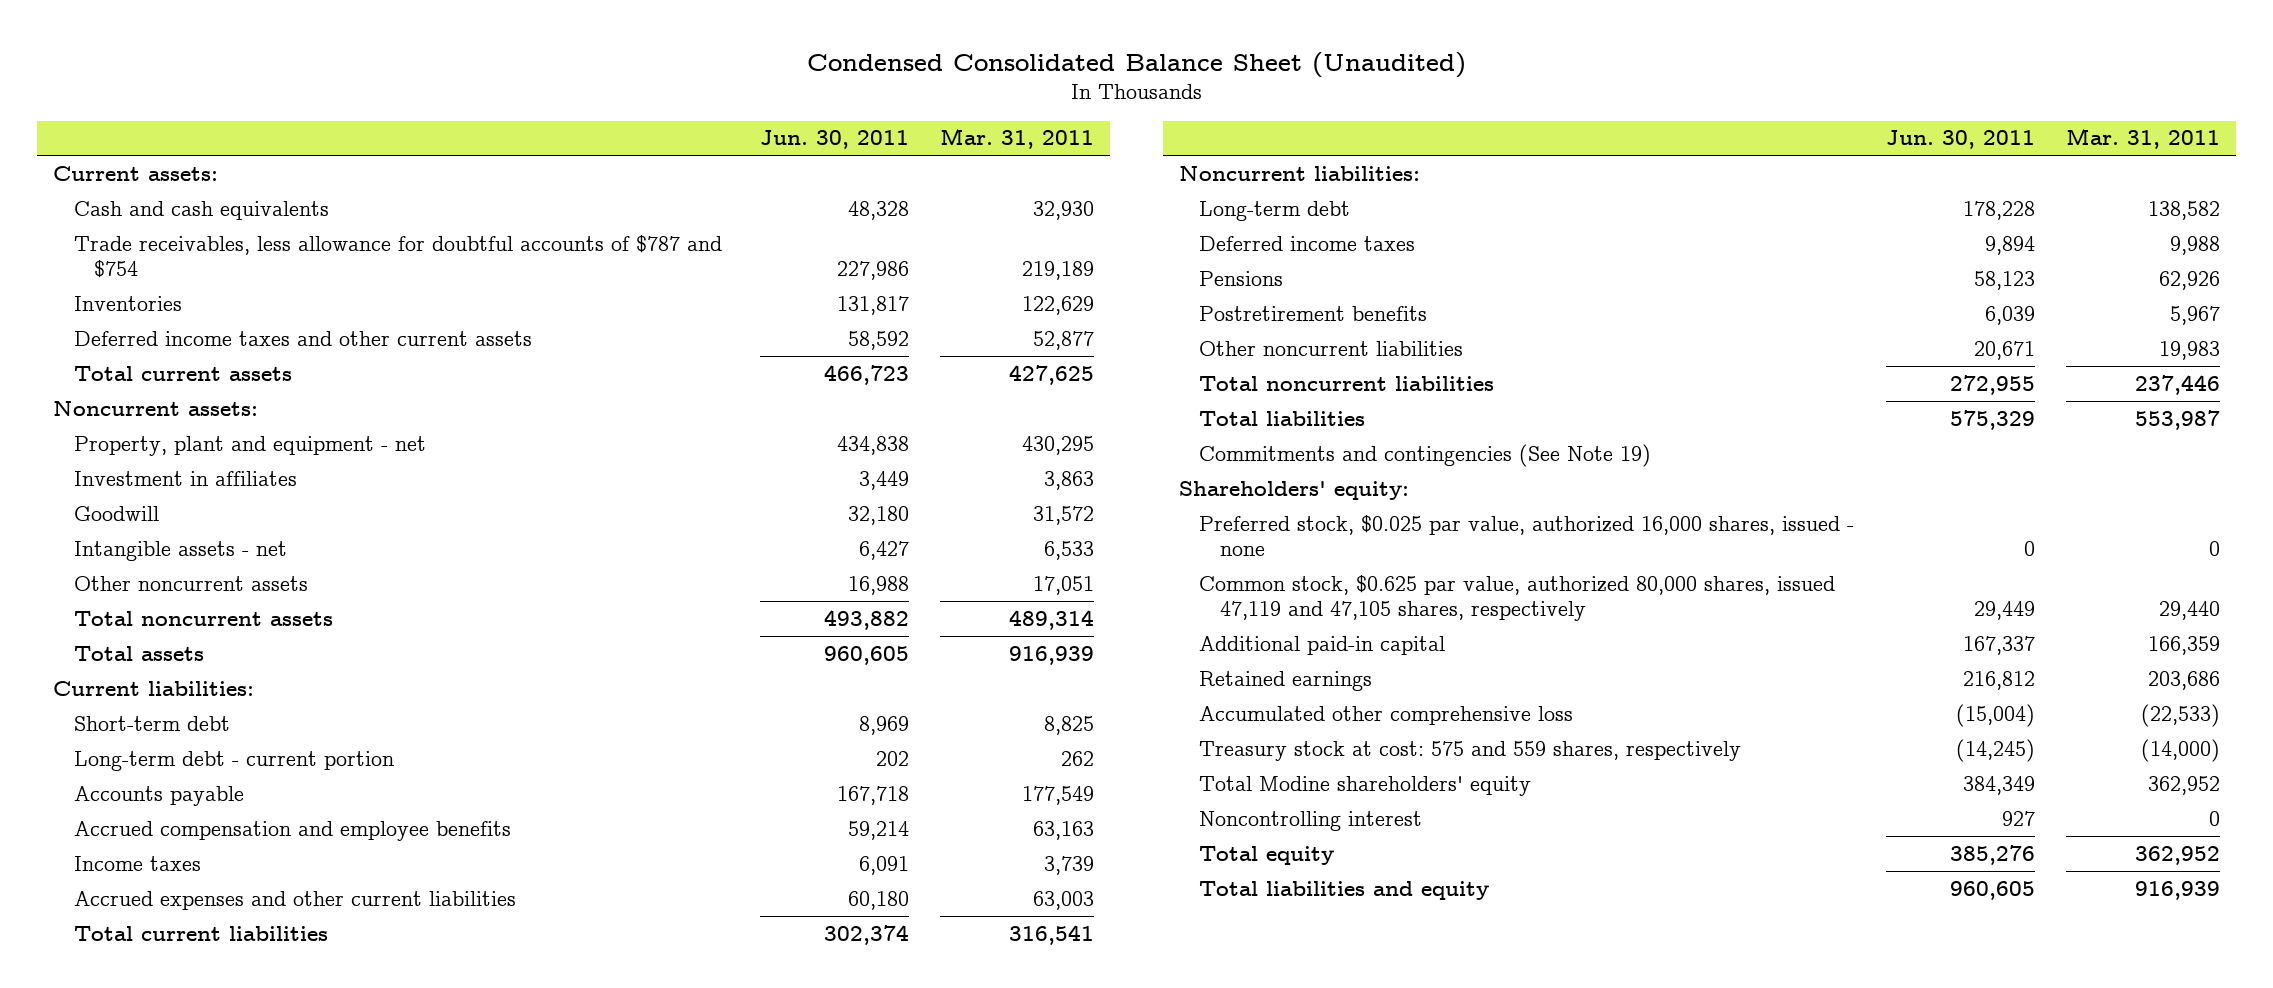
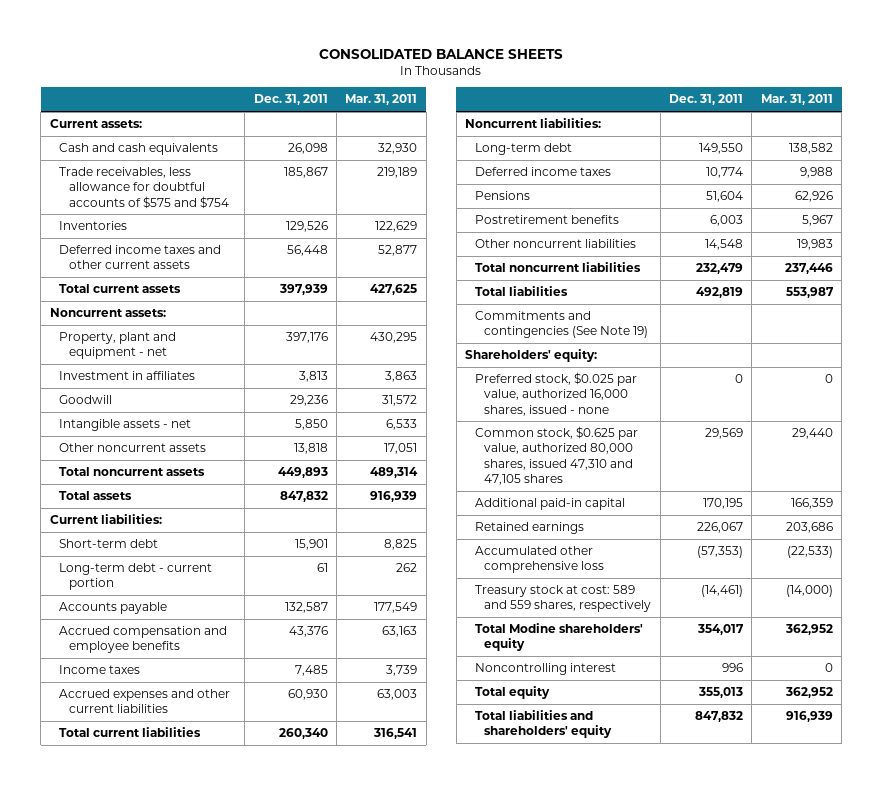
- Condensed Consolidated Balance Sheet (Unaudited)
+ CONSOLIDATED BALANCE SHEETS
- | Jun. 30, 2011 | Mar. 31, 2011
+ | Dec. 31, 2011 | Mar. 31, 2011
- Trade receivables, less allowance for doubtful accounts of $787 and $754 | 227,986 | 219,189
+ Trade receivables, less allowance for doubtful accounts of $575 and $754 | 185,867 | 219,189
- Common stock, $0.625 par value, authorized 80,000 shares, issued 47,119 and 47,105 shares, respectively | 29,449 | 29,440
+ Common stock, $0.625 par value, authorized 80,000 shares, issued 47,310 and 47,105 shares | 29,569 | 29,440
- Treasury stock at cost: 575 and 559 shares, respectively | (14,245) | (14,000)
+ Treasury stock at cost: 589 and 559 shares, respectively | (14,461) | (14,000)
- Total liabilities and equity | 960,605 | 916,939
+ Total liabilities and shareholders' equity | 847,832 | 916,939

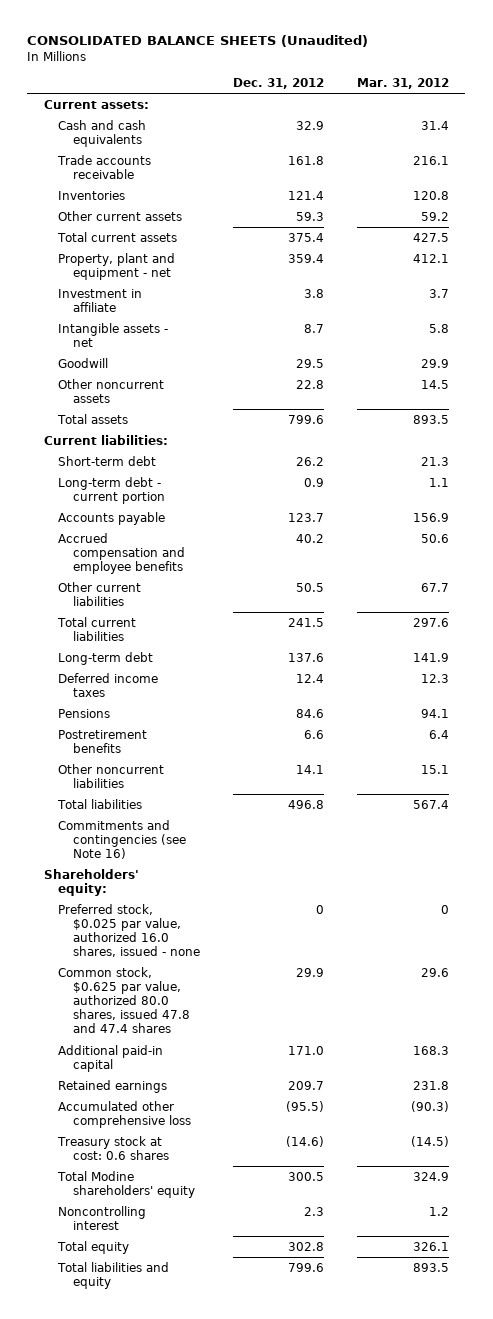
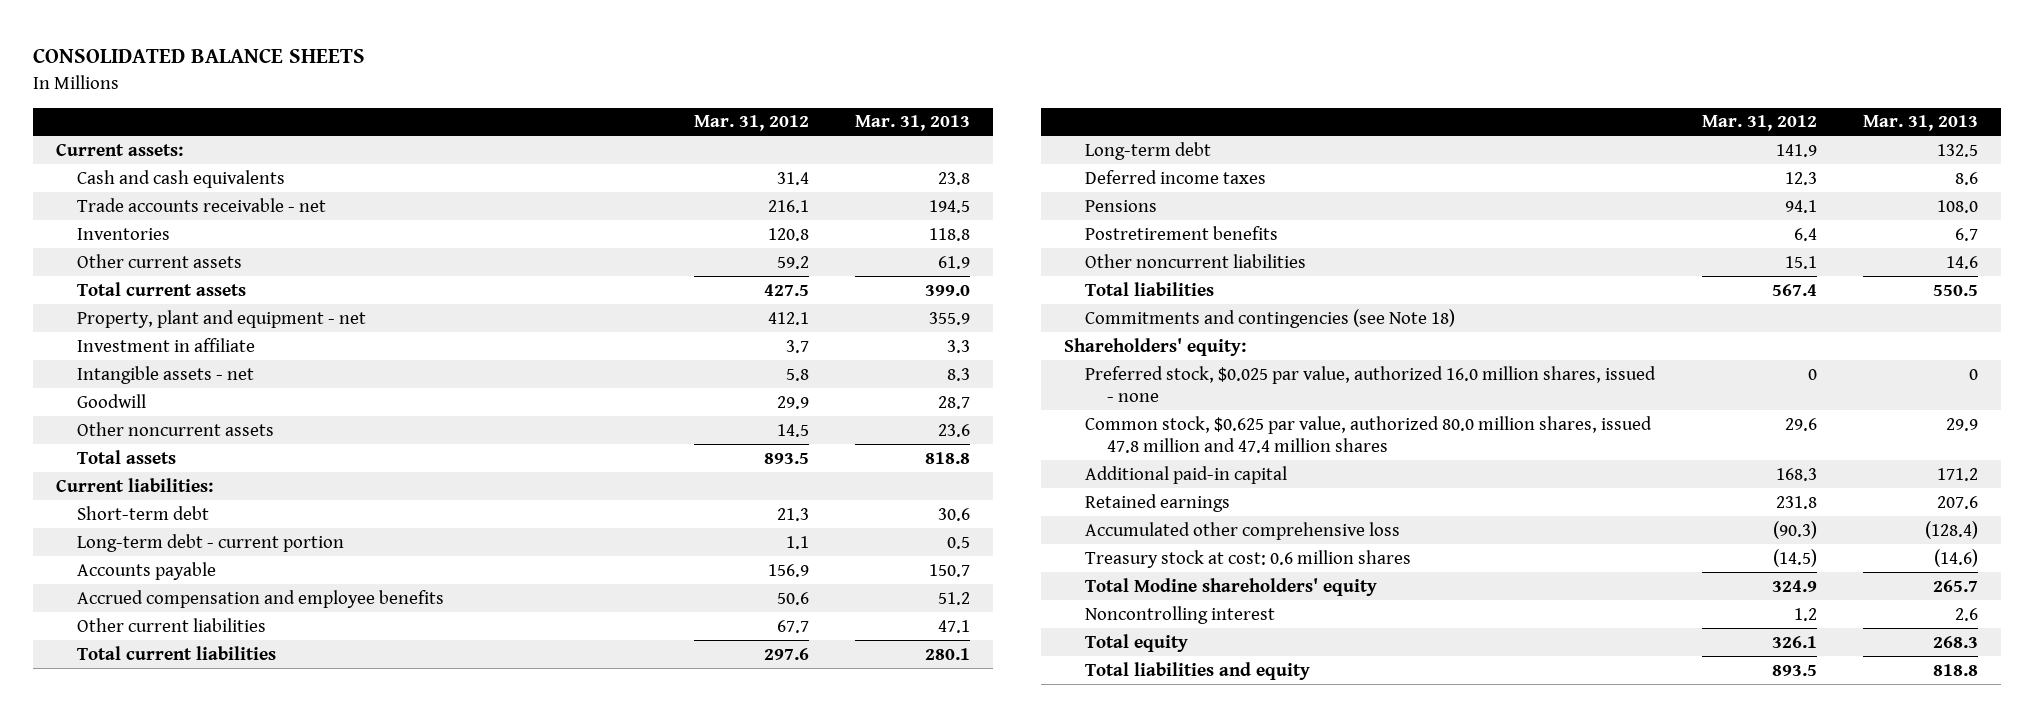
- CONSOLIDATED BALANCE SHEETS (Unaudited)
+ CONSOLIDATED BALANCE SHEETS
- | Dec. 31, 2012 | Mar. 31, 2012
+ | Mar. 31, 2012 | Mar. 31, 2013
- Trade accounts receivable | 161.8 | 216.1
+ Trade accounts receivable - net | 216.1 | 194.5
- Commitments and contingencies (see Note 16)
+ Commitments and contingencies (see Note 18)
- Preferred stock, $0.025 par value, authorized 16.0 shares, issued - none | 0 | 0
- Common stock, $0.625 par value, authorized 80.0 shares, issued 47.8 and 47.4 shares | 29.9 | 29.6
+ Preferred stock, $0.025 par value, authorized 16.0 million shares, issued - none | 0 | 0
+ Common stock, $0.625 par value, authorized 80.0 million shares, issued 47.8 million and 47.4 million shares | 29.6 | 29.9
- Treasury stock at cost: 0.6 shares | (14.6) | (14.5)
+ Treasury stock at cost: 0.6 million shares | (14.5) | (14.6)

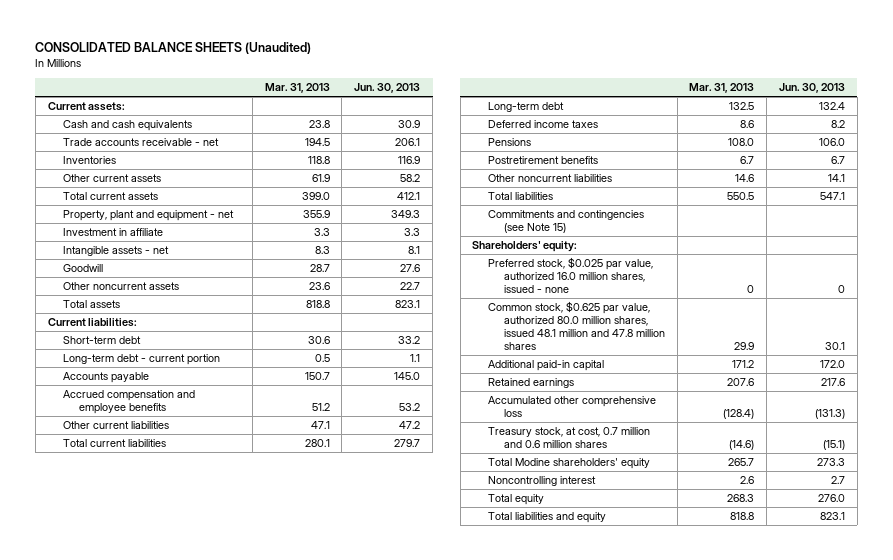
- CONSOLIDATED BALANCE SHEETS
+ CONSOLIDATED BALANCE SHEETS (Unaudited)
- | Mar. 31, 2012 | Mar. 31, 2013
+ | Mar. 31, 2013 | Jun. 30, 2013
- Commitments and contingencies (see Note 18)
+ Commitments and contingencies (see Note 15)
- Common stock, $0.625 par value, authorized 80.0 million shares, issued 47.8 million and 47.4 million shares | 29.6 | 29.9
+ Common stock, $0.625 par value, authorized 80.0 million shares, issued 48.1 million and 47.8 million shares | 29.9 | 30.1
- Treasury stock at cost: 0.6 million shares | (14.5) | (14.6)
+ Treasury stock, at cost, 0.7 million and 0.6 million shares | (14.6) | (15.1)

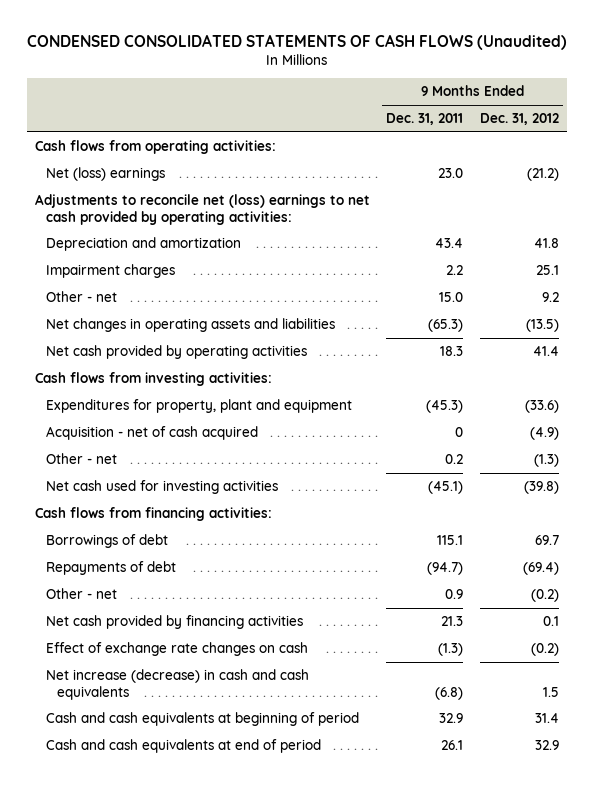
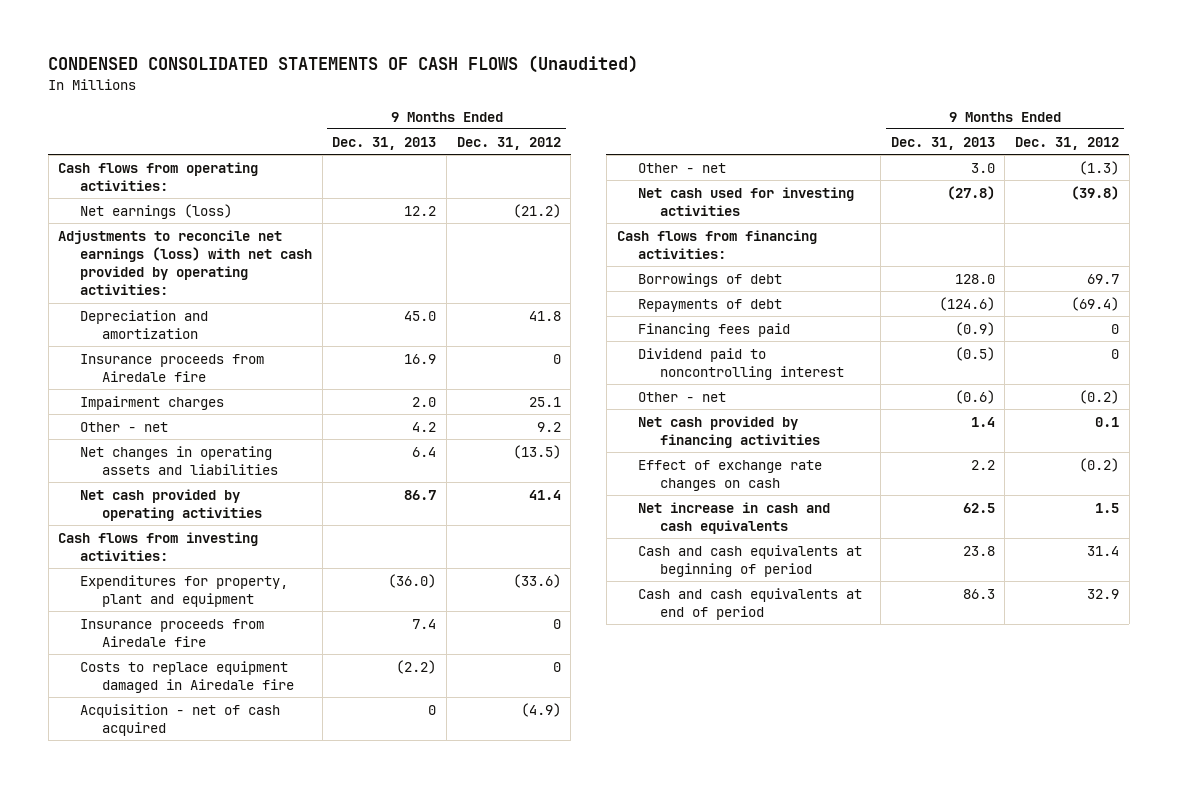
- | 9 Months Ended Dec. 31, 2011 | 9 Months Ended Dec. 31, 2012
+ | 9 Months Ended Dec. 31, 2013 | 9 Months Ended Dec. 31, 2012
- Net (loss) earnings | 23.0 | (21.2)
- Adjustments to reconcile net (loss) earnings to net cash provided by operating activities:
+ Net earnings (loss) | 12.2 | (21.2)
+ Adjustments to reconcile net earnings (loss) with net cash provided by operating activities:
+ Insurance proceeds from Airedale fire | 16.9 | 0
+ Insurance proceeds from Airedale fire | 7.4 | 0
+ Costs to replace equipment damaged in Airedale fire | (2.2) | 0
+ Financing fees paid | (0.9) | 0
+ Dividend paid to noncontrolling interest | (0.5) | 0
- Net increase (decrease) in cash and cash equivalents | (6.8) | 1.5
+ Net increase in cash and cash equivalents | 62.5 | 1.5

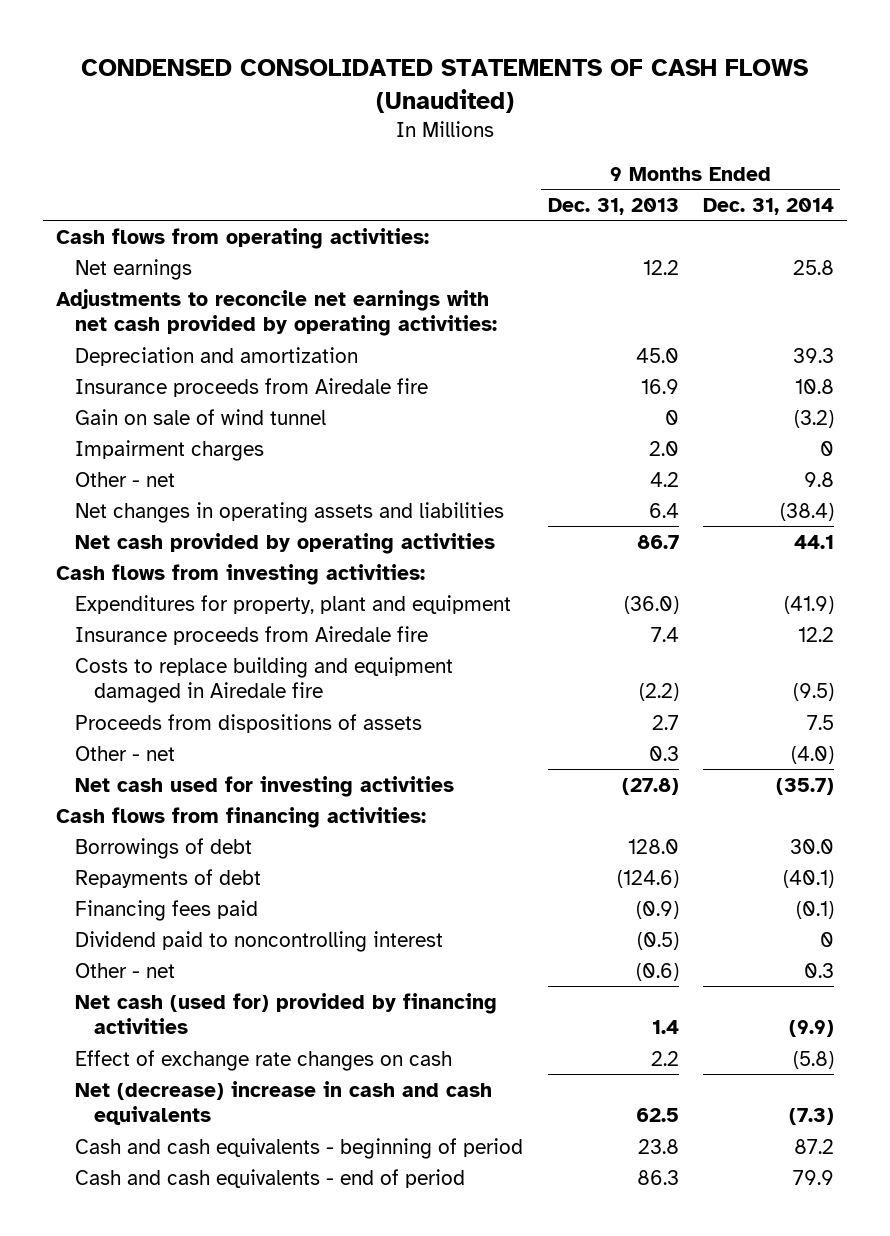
- | 9 Months Ended Dec. 31, 2013 | 9 Months Ended Dec. 31, 2012
+ | 9 Months Ended Dec. 31, 2013 | 9 Months Ended Dec. 31, 2014
- Net earnings (loss) | 12.2 | (21.2)
- Adjustments to reconcile net earnings (loss) with net cash provided by operating activities:
+ Net earnings | 12.2 | 25.8
+ Adjustments to reconcile net earnings with net cash provided by operating activities:
+ Gain on sale of wind tunnel | 0 | (3.2)
- Costs to replace equipment damaged in Airedale fire | (2.2) | 0
- Acquisition - net of cash acquired | 0 | (4.9)
- Other - net | 3.0 | (1.3)
+ Costs to replace building and equipment damaged in Airedale fire | (2.2) | (9.5)
+ Proceeds from dispositions of assets | 2.7 | 7.5
+ Other - net | 0.3 | (4.0)
- Net cash provided by financing activities | 1.4 | 0.1
+ Net cash (used for) provided by financing activities | 1.4 | (9.9)
- Net increase in cash and cash equivalents | 62.5 | 1.5
- Cash and cash equivalents at beginning of period | 23.8 | 31.4
- Cash and cash equivalents at end of period | 86.3 | 32.9
+ Net (decrease) increase in cash and cash equivalents | 62.5 | (7.3)
+ Cash and cash equivalents - beginning of period | 23.8 | 87.2
+ Cash and cash equivalents - end of period | 86.3 | 79.9

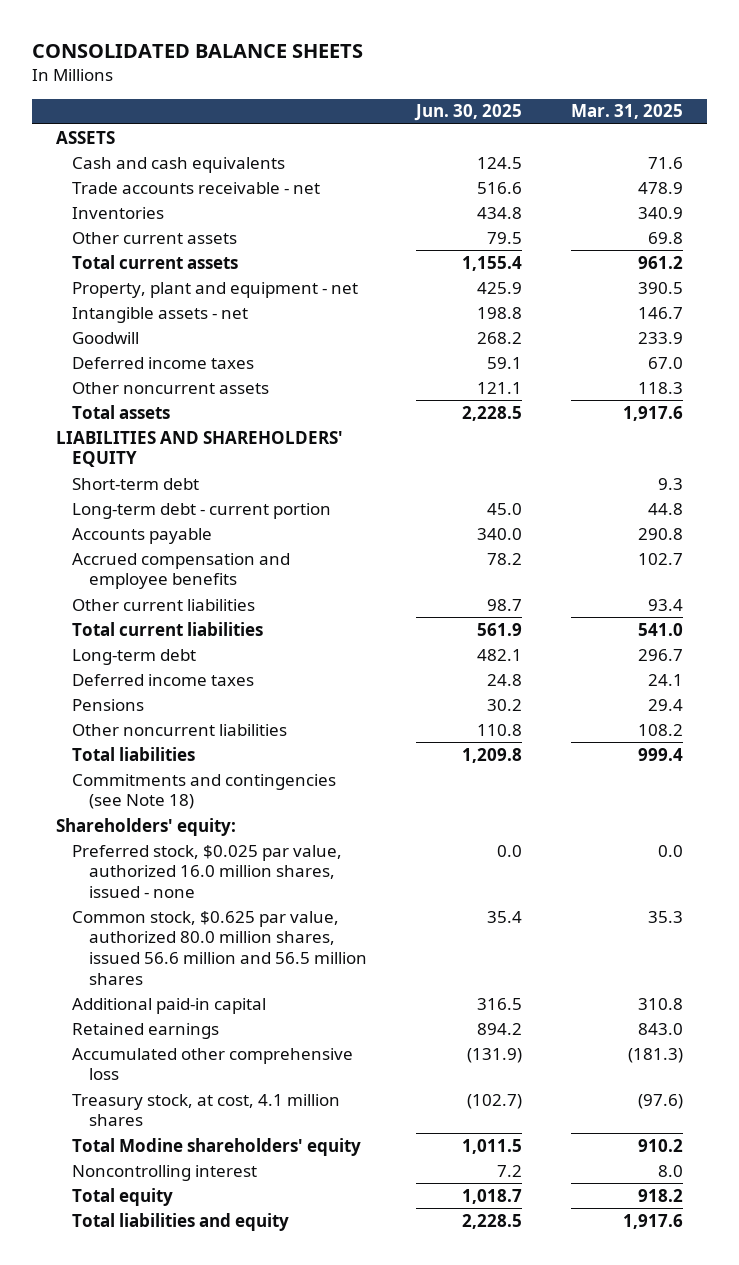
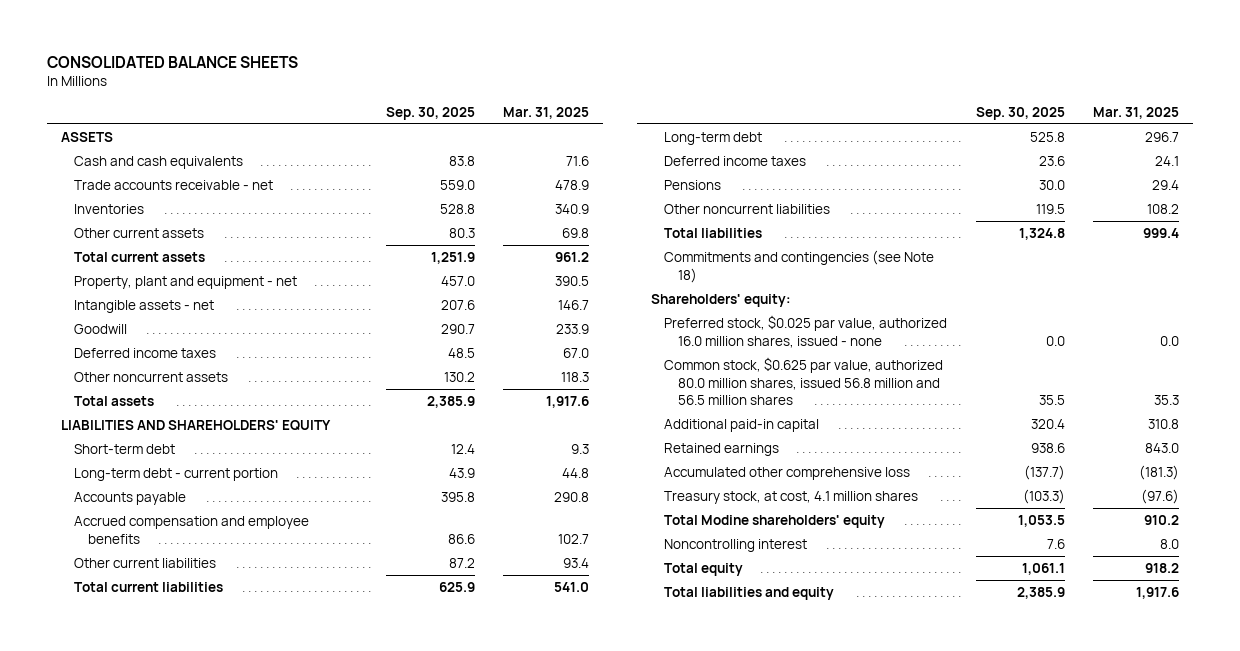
- | Jun. 30, 2025 | Mar. 31, 2025
+ | Sep. 30, 2025 | Mar. 31, 2025
- Common stock, $0.625 par value, authorized 80.0 million shares, issued 56.6 million and 56.5 million shares | 35.4 | 35.3
+ Common stock, $0.625 par value, authorized 80.0 million shares, issued 56.8 million and 56.5 million shares | 35.5 | 35.3

